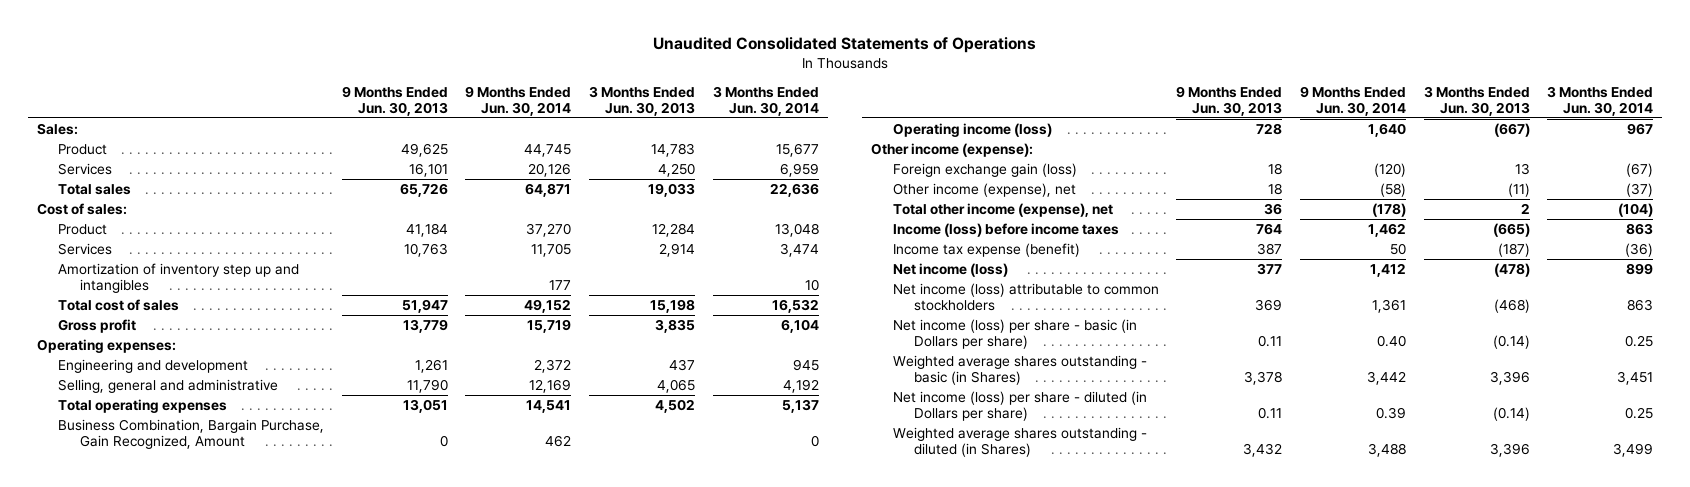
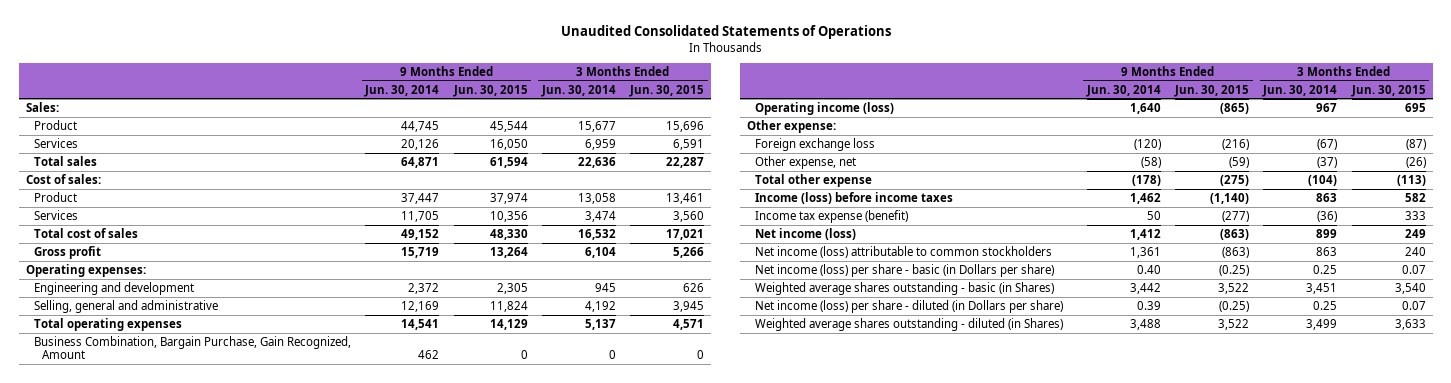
- | 9 Months Ended Jun. 30, 2013 | 9 Months Ended Jun. 30, 2014 | 3 Months Ended Jun. 30, 2013 | 3 Months Ended Jun. 30, 2014
+ | 9 Months Ended Jun. 30, 2014 | 9 Months Ended Jun. 30, 2015 | 3 Months Ended Jun. 30, 2014 | 3 Months Ended Jun. 30, 2015
- Product | 41,184 | 37,270 | 12,284 | 13,048
+ Product | 37,447 | 37,974 | 13,058 | 13,461
- Amortization of inventory step up and intangibles | | 177 | | 10
- Other income (expense):
- Foreign exchange gain (loss) | 18 | (120) | 13 | (67)
- Other income (expense), net | 18 | (58) | (11) | (37)
- Total other income (expense), net | 36 | (178) | 2 | (104)
+ Other expense:
+ Foreign exchange loss | (120) | (216) | (67) | (87)
+ Other expense, net | (58) | (59) | (37) | (26)
+ Total other expense | (178) | (275) | (104) | (113)

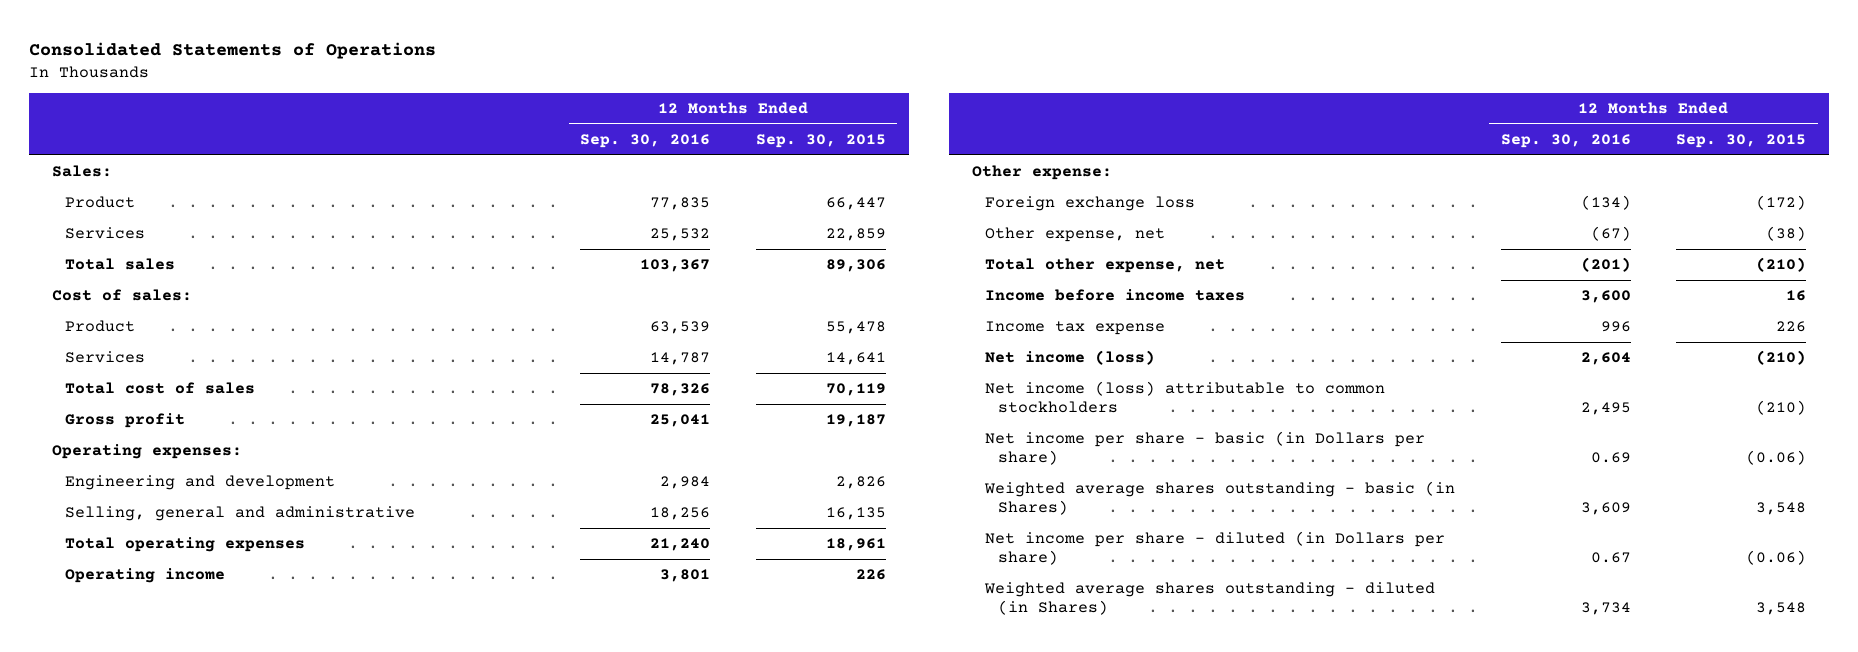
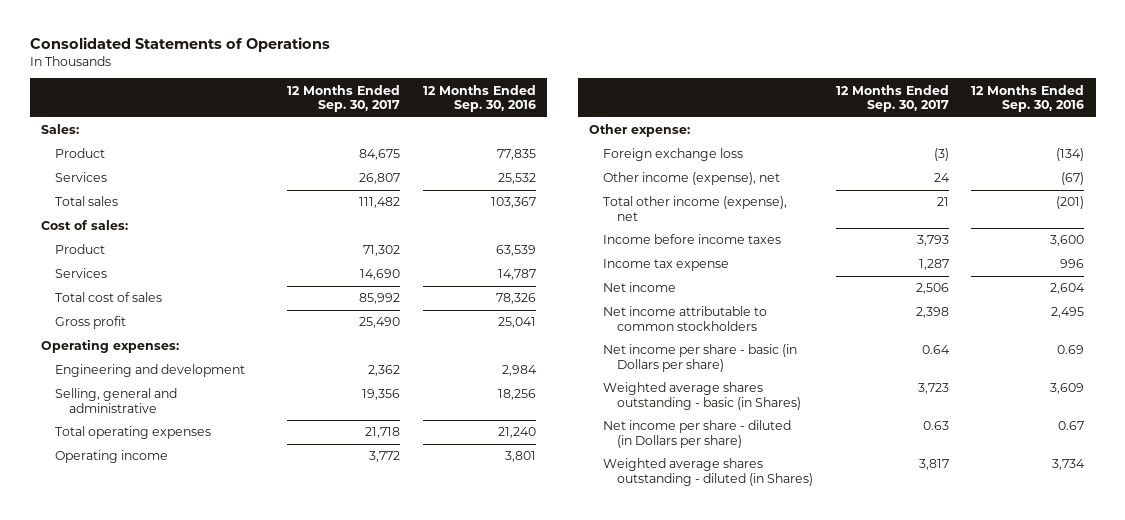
- | 12 Months Ended Sep. 30, 2016 | 12 Months Ended Sep. 30, 2015
+ | 12 Months Ended Sep. 30, 2017 | 12 Months Ended Sep. 30, 2016
- Other expense, net | (67) | (38)
- Total other expense, net | (201) | (210)
+ Other income (expense), net | 24 | (67)
+ Total other income (expense), net | 21 | (201)
- Net income (loss) | 2,604 | (210)
- Net income (loss) attributable to common stockholders | 2,495 | (210)
+ Net income | 2,506 | 2,604
+ Net income attributable to common stockholders | 2,398 | 2,495

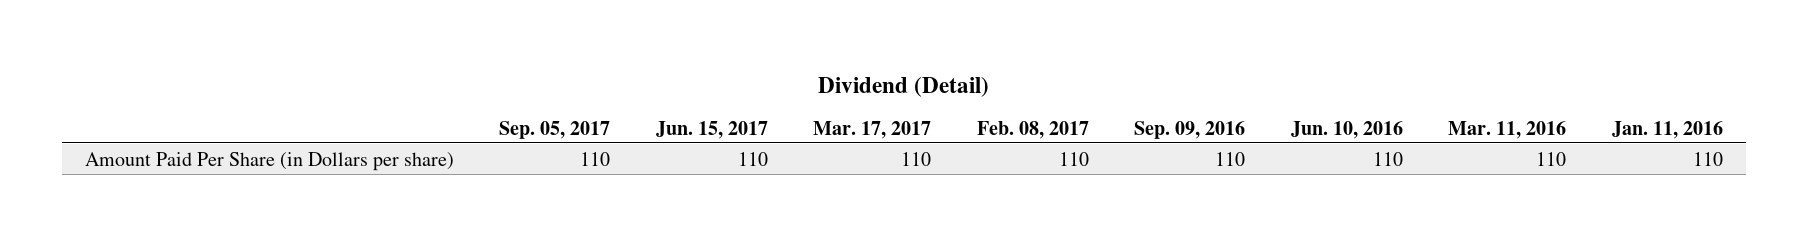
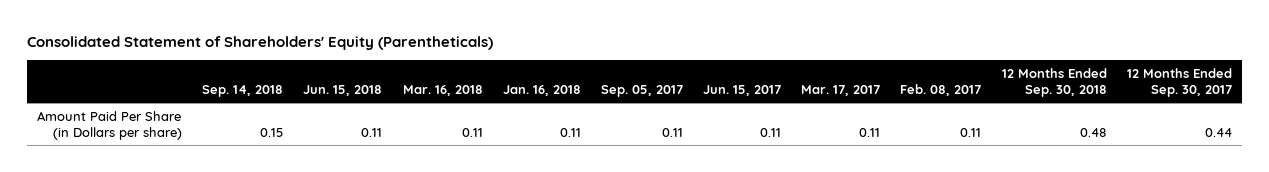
- Dividend (Detail)
+ Consolidated Statement of Shareholders' Equity (Parentheticals)
- | Sep. 05, 2017 | Jun. 15, 2017 | Mar. 17, 2017 | Feb. 08, 2017 | Sep. 09, 2016 | Jun. 10, 2016 | Mar. 11, 2016 | Jan. 11, 2016
+ | Sep. 14, 2018 | Jun. 15, 2018 | Mar. 16, 2018 | Jan. 16, 2018 | Sep. 05, 2017 | Jun. 15, 2017 | Mar. 17, 2017 | Feb. 08, 2017 | 12 Months Ended Sep. 30, 2018 | 12 Months Ended Sep. 30, 2017
- Amount Paid Per Share (in Dollars per share) | 110 | 110 | 110 | 110 | 110 | 110 | 110 | 110
+ Amount Paid Per Share (in Dollars per share) | 0.15 | 0.11 | 0.11 | 0.11 | 0.11 | 0.11 | 0.11 | 0.11 | 0.48 | 0.44

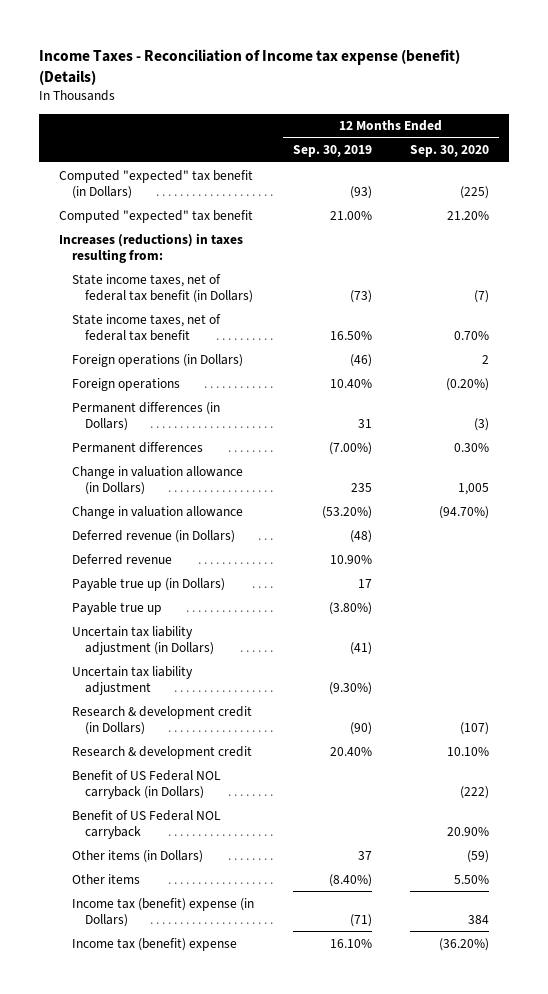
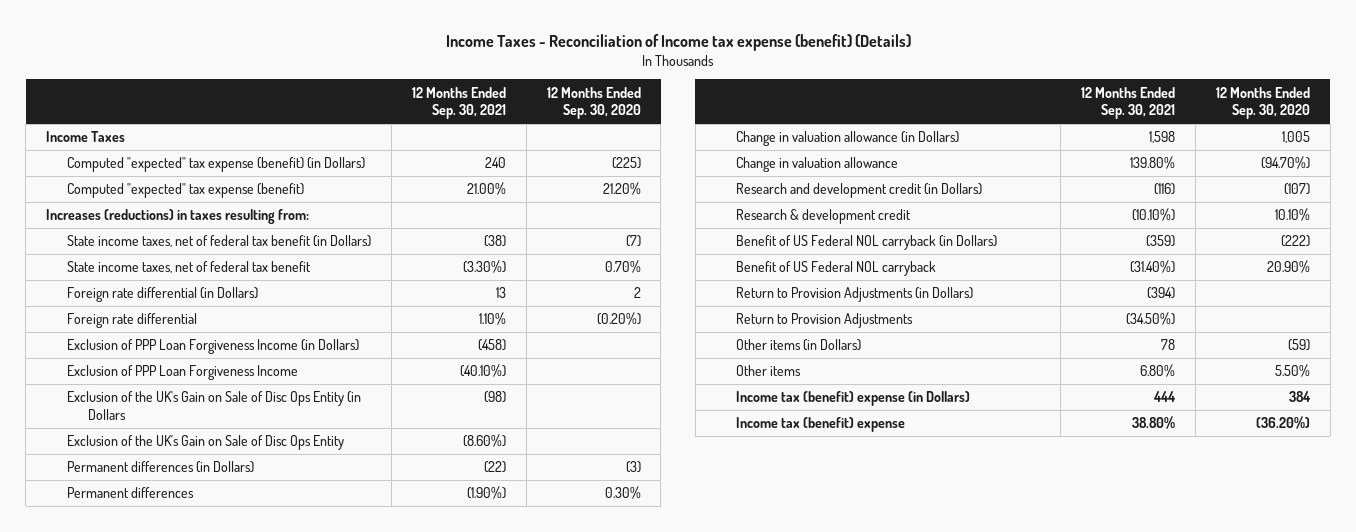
- | 12 Months Ended Sep. 30, 2019 | 12 Months Ended Sep. 30, 2020
+ | 12 Months Ended Sep. 30, 2021 | 12 Months Ended Sep. 30, 2020
- Computed "expected" tax benefit (in Dollars) | (93) | (225)
- Computed "expected" tax benefit | 21.00% | 21.20%
+ Income Taxes
+ Computed "expected" tax expense (benefit) (in Dollars) | 240 | (225)
+ Computed "expected" tax expense (benefit) | 21.00% | 21.20%
- Foreign operations (in Dollars) | (46) | 2
- Foreign operations | 10.40% | (0.20%)
+ Foreign rate differential (in Dollars) | 13 | 2
+ Foreign rate differential | 1.10% | (0.20%)
+ Exclusion of PPP Loan Forgiveness Income (in Dollars) | (458) |
+ Exclusion of PPP Loan Forgiveness Income | (40.10%) |
+ Exclusion of the UK's Gain on Sale of Disc Ops Entity (in Dollars | (98) |
+ Exclusion of the UK's Gain on Sale of Disc Ops Entity | (8.60%) |
- Deferred revenue (in Dollars) | (48) |
- Deferred revenue | 10.90% |
- Payable true up (in Dollars) | 17 |
- Payable true up | (3.80%) |
- Uncertain tax liability adjustment (in Dollars) | (41) |
- Uncertain tax liability adjustment | (9.30%) |
- Research & development credit (in Dollars) | (90) | (107)
+ Research and development credit (in Dollars) | (116) | (107)
+ Return to Provision Adjustments (in Dollars) | (394) |
+ Return to Provision Adjustments | (34.50%) |

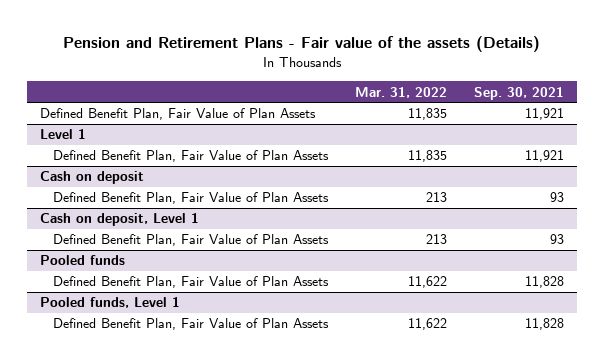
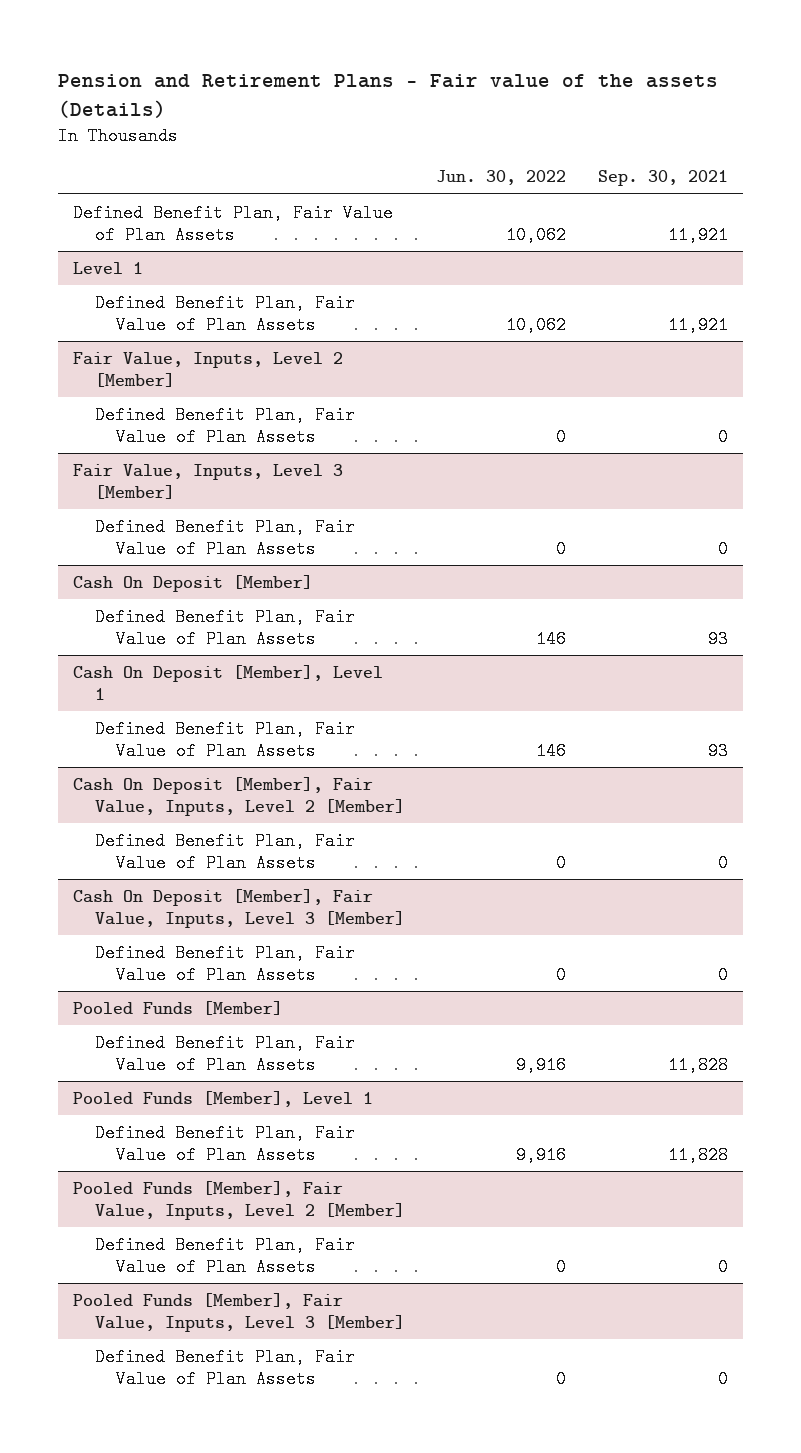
- | Mar. 31, 2022 | Sep. 30, 2021
+ | Jun. 30, 2022 | Sep. 30, 2021
- Cash on deposit
+ Fair Value, Inputs, Level 2 [Member]
+ Defined Benefit Plan, Fair Value of Plan Assets | 0 | 0
+ Fair Value, Inputs, Level 3 [Member]
+ Defined Benefit Plan, Fair Value of Plan Assets | 0 | 0
+ Cash On Deposit [Member]
- Cash on deposit, Level 1
+ Cash On Deposit [Member], Level 1
- Pooled funds
+ Cash On Deposit [Member], Fair Value, Inputs, Level 2 [Member]
+ Defined Benefit Plan, Fair Value of Plan Assets | 0 | 0
+ Cash On Deposit [Member], Fair Value, Inputs, Level 3 [Member]
+ Defined Benefit Plan, Fair Value of Plan Assets | 0 | 0
+ Pooled Funds [Member]
- Pooled funds, Level 1
+ Pooled Funds [Member], Level 1
+ Pooled Funds [Member], Fair Value, Inputs, Level 2 [Member]
+ Defined Benefit Plan, Fair Value of Plan Assets | 0 | 0
+ Pooled Funds [Member], Fair Value, Inputs, Level 3 [Member]
+ Defined Benefit Plan, Fair Value of Plan Assets | 0 | 0

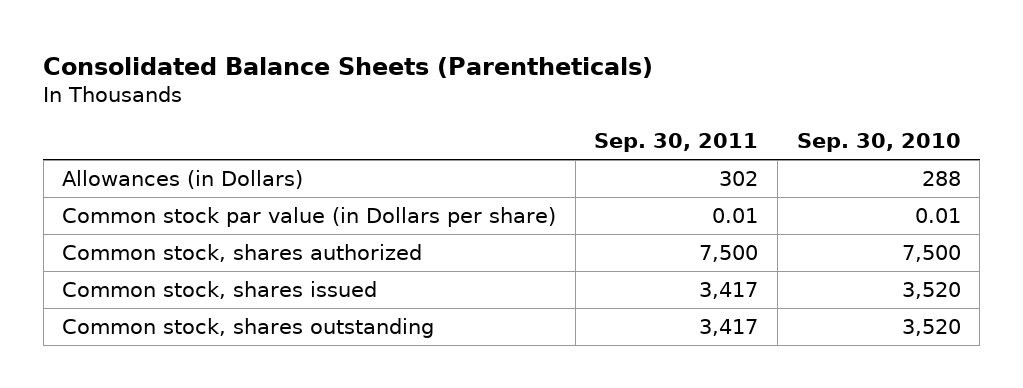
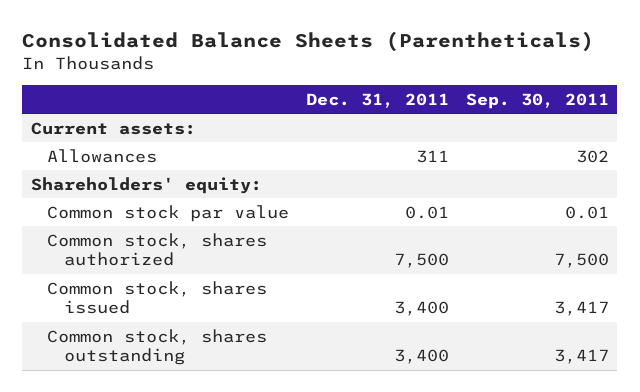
- | Sep. 30, 2011 | Sep. 30, 2010
+ | Dec. 31, 2011 | Sep. 30, 2011
- Allowances (in Dollars) | 302 | 288
- Common stock par value (in Dollars per share) | 0.01 | 0.01
+ Current assets:
+ Allowances | 311 | 302
+ Shareholders' equity:
+ Common stock par value | 0.01 | 0.01

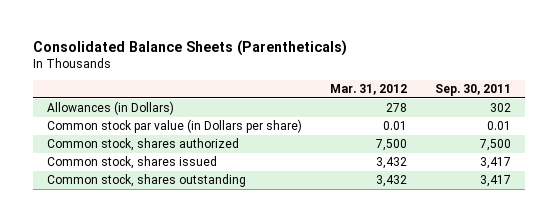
- | Dec. 31, 2011 | Sep. 30, 2011
+ | Mar. 31, 2012 | Sep. 30, 2011
- Current assets:
- Allowances | 311 | 302
- Shareholders' equity:
- Common stock par value | 0.01 | 0.01
+ Allowances (in Dollars) | 278 | 302
+ Common stock par value (in Dollars per share) | 0.01 | 0.01

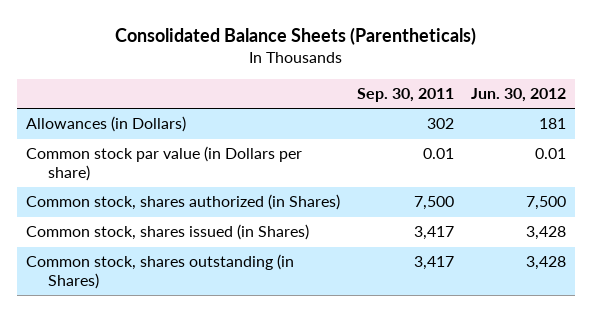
- | Mar. 31, 2012 | Sep. 30, 2011
+ | Sep. 30, 2011 | Jun. 30, 2012
- Common stock, shares authorized | 7,500 | 7,500
- Common stock, shares issued | 3,432 | 3,417
- Common stock, shares outstanding | 3,432 | 3,417
+ Common stock, shares authorized (in Shares) | 7,500 | 7,500
+ Common stock, shares issued (in Shares) | 3,417 | 3,428
+ Common stock, shares outstanding (in Shares) | 3,417 | 3,428

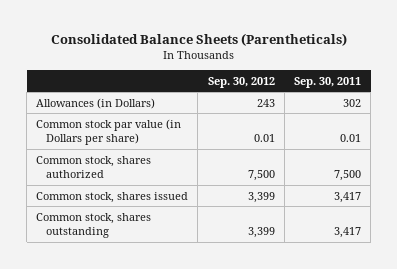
- | Sep. 30, 2011 | Jun. 30, 2012
+ | Sep. 30, 2012 | Sep. 30, 2011
- Common stock, shares authorized (in Shares) | 7,500 | 7,500
- Common stock, shares issued (in Shares) | 3,417 | 3,428
- Common stock, shares outstanding (in Shares) | 3,417 | 3,428
+ Common stock, shares authorized | 7,500 | 7,500
+ Common stock, shares issued | 3,399 | 3,417
+ Common stock, shares outstanding | 3,399 | 3,417

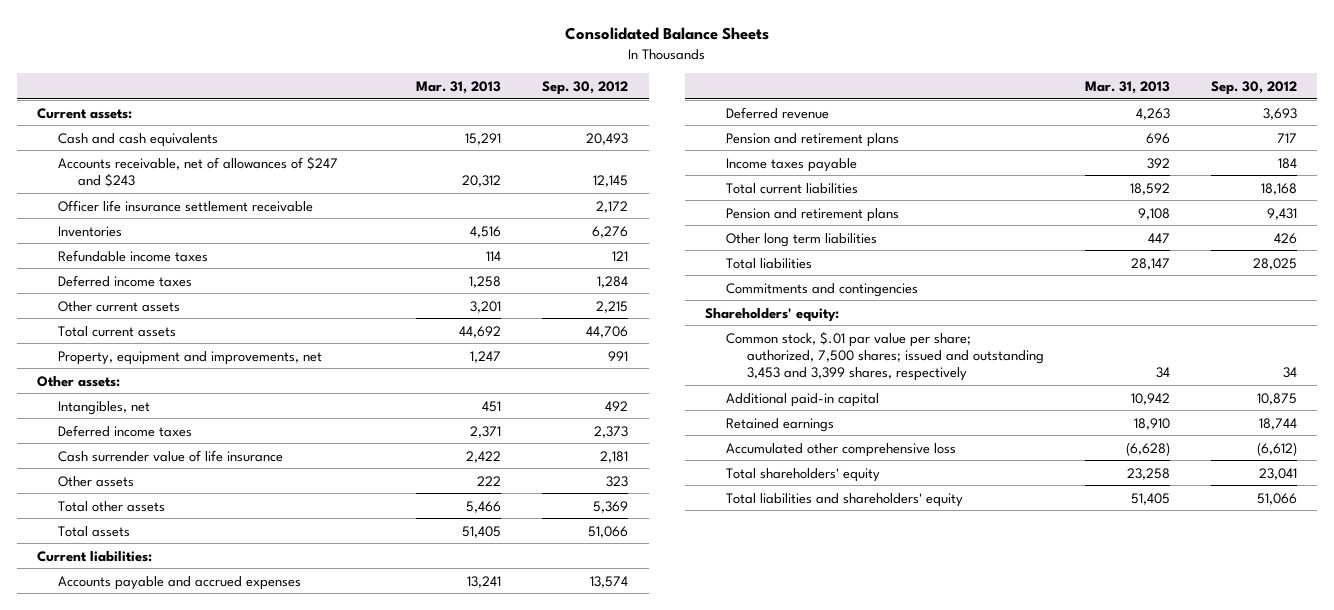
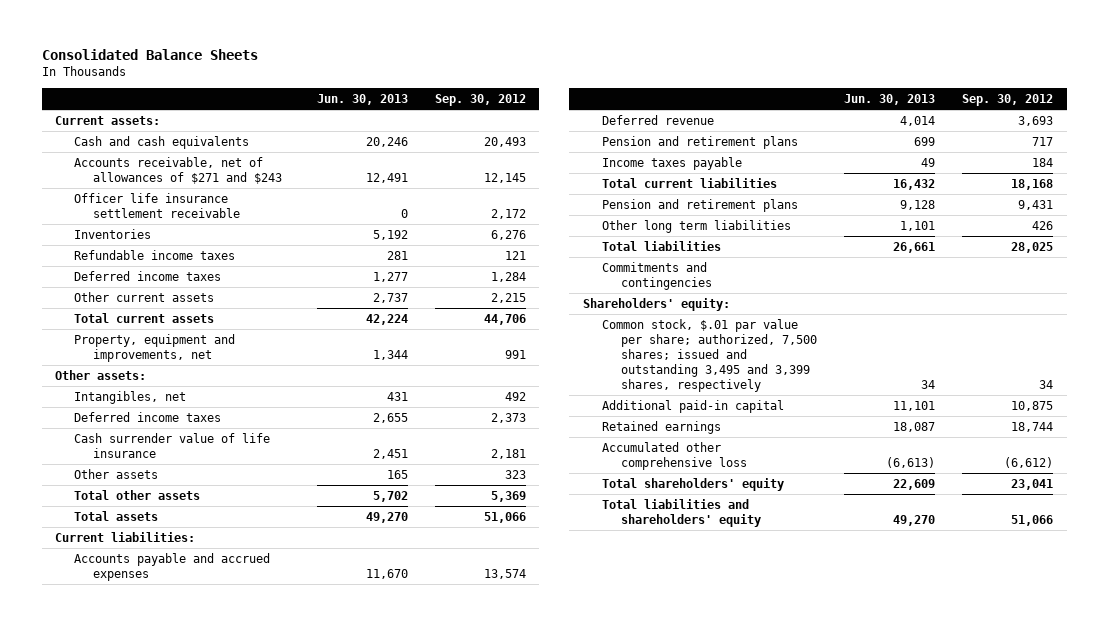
- | Mar. 31, 2013 | Sep. 30, 2012
+ | Jun. 30, 2013 | Sep. 30, 2012
- Accounts receivable, net of allowances of $247 and $243 | 20,312 | 12,145
+ Accounts receivable, net of allowances of $271 and $243 | 12,491 | 12,145
- Common stock, $.01 par value per share; authorized, 7,500 shares; issued and outstanding 3,453 and 3,399 shares, respectively | 34 | 34
+ Common stock, $.01 par value per share; authorized, 7,500 shares; issued and outstanding 3,495 and 3,399 shares, respectively | 34 | 34

